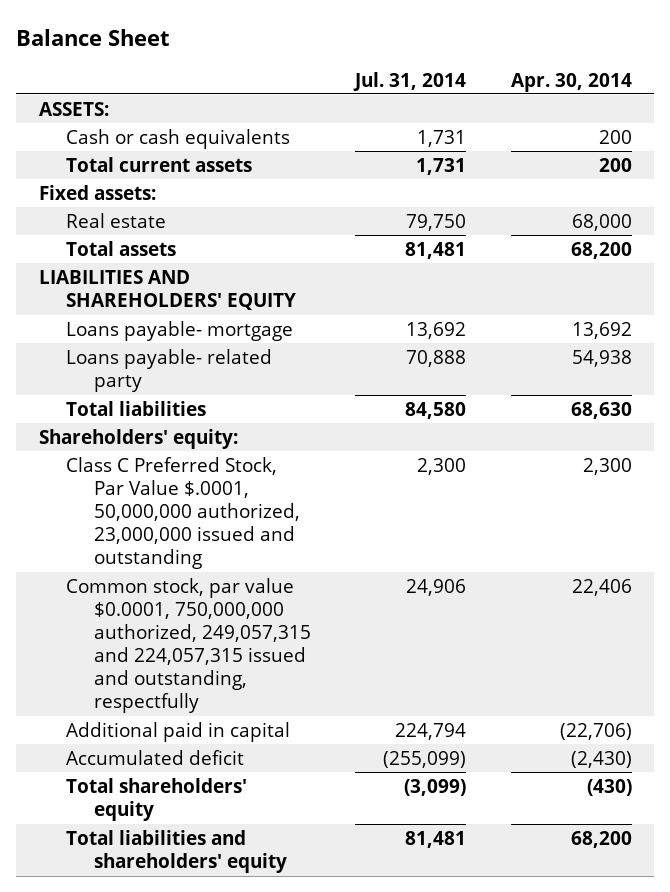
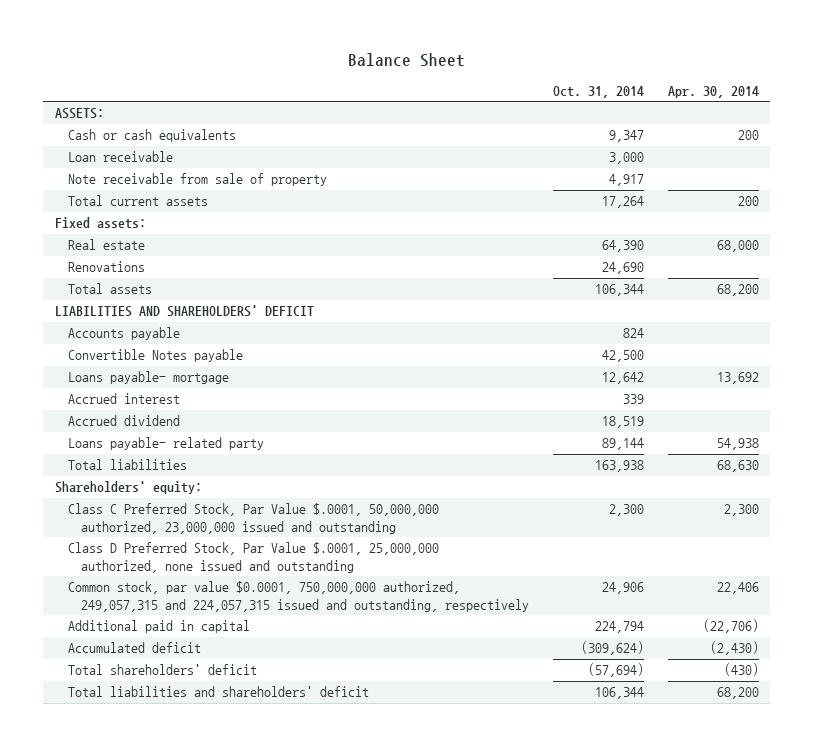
- | Jul. 31, 2014 | Apr. 30, 2014
+ | Oct. 31, 2014 | Apr. 30, 2014
+ Loan receivable | 3,000 |
+ Note receivable from sale of property | 4,917 |
+ Renovations | 24,690 |
- LIABILITIES AND SHAREHOLDERS' EQUITY
+ LIABILITIES AND SHAREHOLDERS' DEFICIT
+ Accounts payable | 824 |
+ Convertible Notes payable | 42,500 |
+ Accrued interest | 339 |
+ Accrued dividend | 18,519 |
- Common stock, par value $0.0001, 750,000,000 authorized, 249,057,315 and 224,057,315 issued and outstanding, respectfully | 24,906 | 22,406
+ Class D Preferred Stock, Par Value $.0001, 25,000,000 authorized, none issued and outstanding
+ Common stock, par value $0.0001, 750,000,000 authorized, 249,057,315 and 224,057,315 issued and outstanding, respectively | 24,906 | 22,406
- Total shareholders' equity | (3,099) | (430)
- Total liabilities and shareholders' equity | 81,481 | 68,200
+ Total shareholders' deficit | (57,694) | (430)
+ Total liabilities and shareholders' deficit | 106,344 | 68,200

